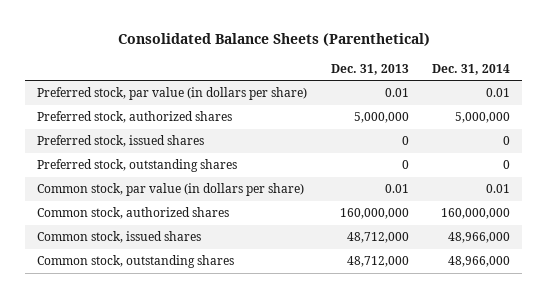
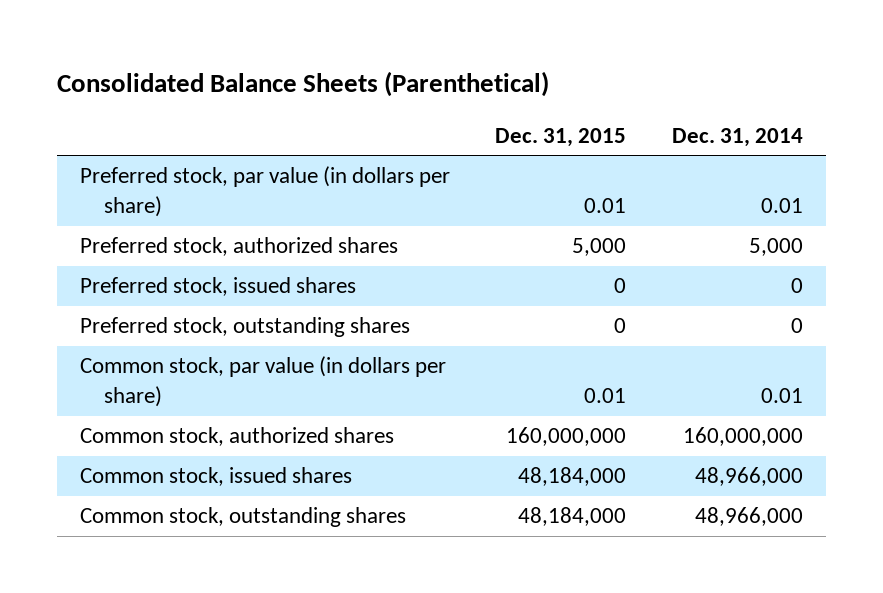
- | Dec. 31, 2013 | Dec. 31, 2014
+ | Dec. 31, 2015 | Dec. 31, 2014
- Preferred stock, authorized shares | 5,000,000 | 5,000,000
+ Preferred stock, authorized shares | 5,000 | 5,000

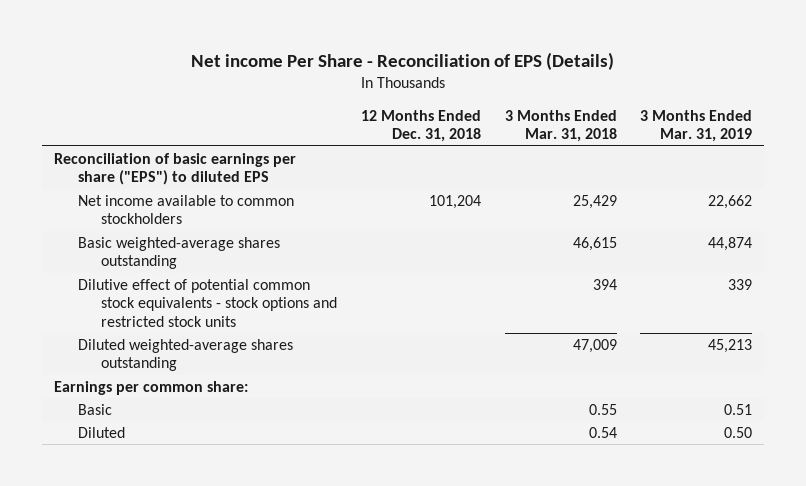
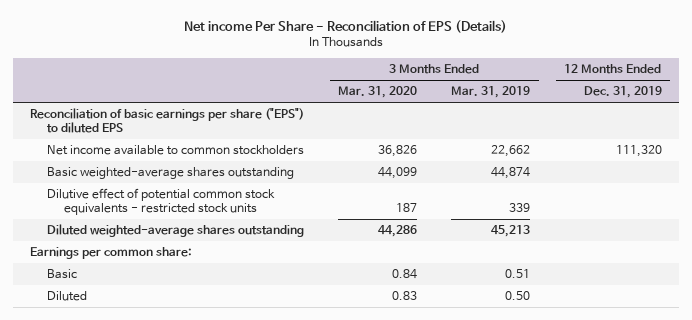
- | 12 Months Ended Dec. 31, 2018 | 3 Months Ended Mar. 31, 2018 | 3 Months Ended Mar. 31, 2019
+ | 3 Months Ended Mar. 31, 2020 | 3 Months Ended Mar. 31, 2019 | 12 Months Ended Dec. 31, 2019
- Dilutive effect of potential common stock equivalents - stock options and restricted stock units | | 394 | 339
+ Dilutive effect of potential common stock equivalents - restricted stock units | 187 | 339 |

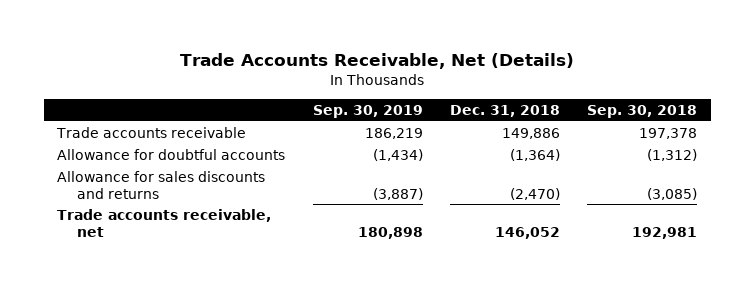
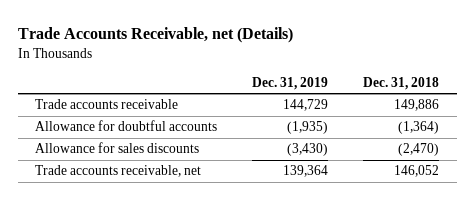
- Trade Accounts Receivable, Net (Details)
+ Trade Accounts Receivable, net (Details)
- | Sep. 30, 2019 | Dec. 31, 2018 | Sep. 30, 2018
+ | Dec. 31, 2019 | Dec. 31, 2018
- Allowance for sales discounts and returns | (3,887) | (2,470) | (3,085)
+ Allowance for sales discounts | (3,430) | (2,470)

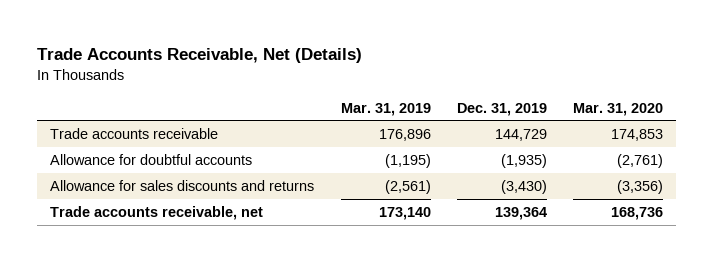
- Trade Accounts Receivable, net (Details)
+ Trade Accounts Receivable, Net (Details)
- | Dec. 31, 2019 | Dec. 31, 2018
+ | Mar. 31, 2019 | Dec. 31, 2019 | Mar. 31, 2020
- Allowance for sales discounts | (3,430) | (2,470)
+ Allowance for sales discounts and returns | (2,561) | (3,430) | (3,356)

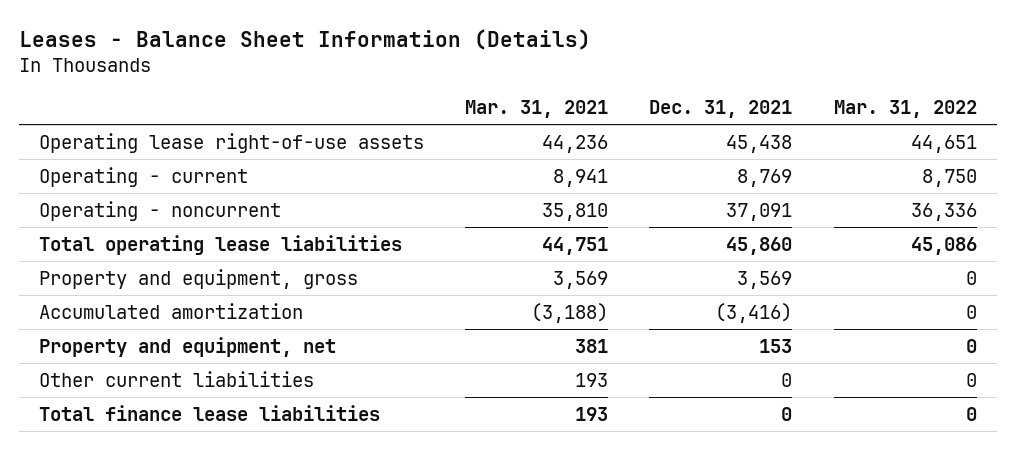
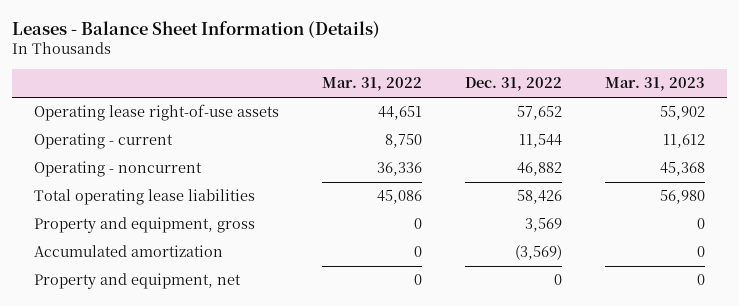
- | Mar. 31, 2021 | Dec. 31, 2021 | Mar. 31, 2022
+ | Mar. 31, 2022 | Dec. 31, 2022 | Mar. 31, 2023
- Other current liabilities | 193 | 0 | 0
- Total finance lease liabilities | 193 | 0 | 0

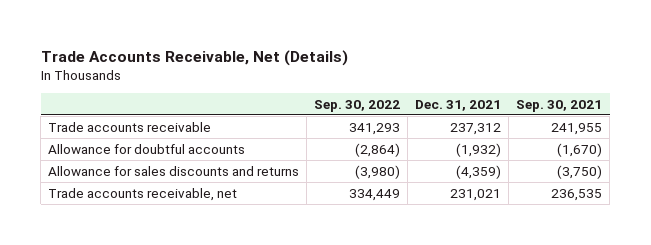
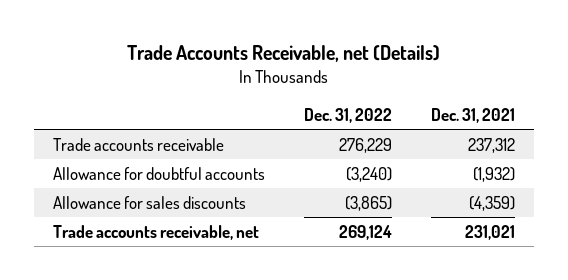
- Trade Accounts Receivable, Net (Details)
+ Trade Accounts Receivable, net (Details)
- | Sep. 30, 2022 | Dec. 31, 2021 | Sep. 30, 2021
+ | Dec. 31, 2022 | Dec. 31, 2021
- Allowance for sales discounts and returns | (3,980) | (4,359) | (3,750)
+ Allowance for sales discounts | (3,865) | (4,359)

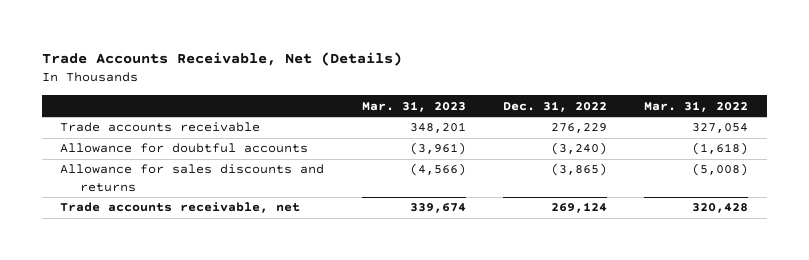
- Trade Accounts Receivable, net (Details)
+ Trade Accounts Receivable, Net (Details)
- | Dec. 31, 2022 | Dec. 31, 2021
+ | Mar. 31, 2023 | Dec. 31, 2022 | Mar. 31, 2022
- Allowance for sales discounts | (3,865) | (4,359)
+ Allowance for sales discounts and returns | (4,566) | (3,865) | (5,008)

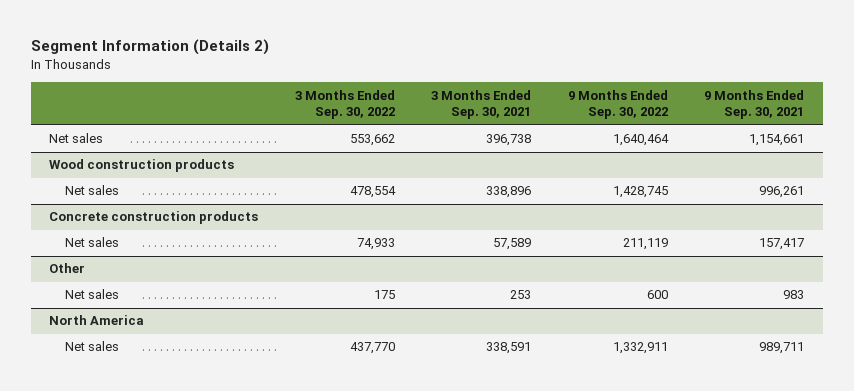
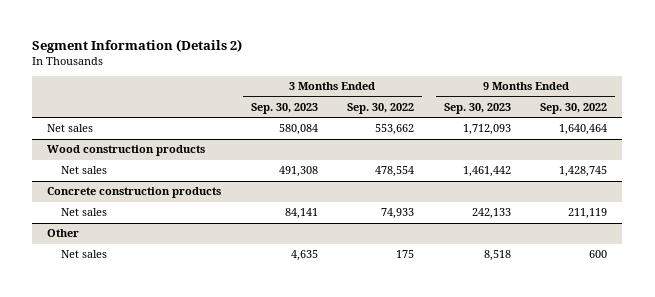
- | 3 Months Ended Sep. 30, 2022 | 3 Months Ended Sep. 30, 2021 | 9 Months Ended Sep. 30, 2022 | 9 Months Ended Sep. 30, 2021
+ | 3 Months Ended Sep. 30, 2023 | 3 Months Ended Sep. 30, 2022 | 9 Months Ended Sep. 30, 2023 | 9 Months Ended Sep. 30, 2022
- North America
- Net sales | 437,770 | 338,591 | 1,332,911 | 989,711

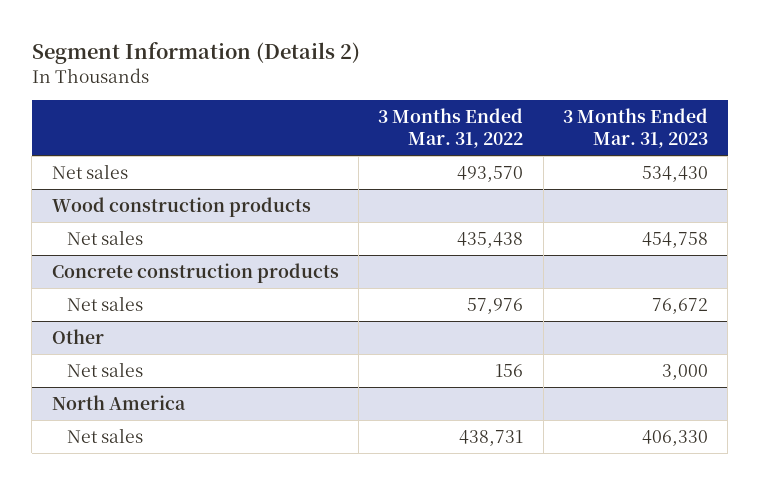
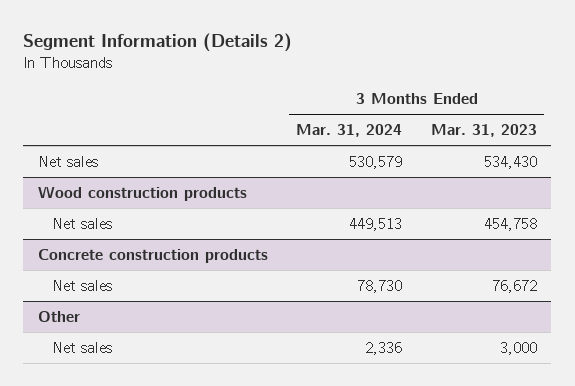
- | 3 Months Ended Mar. 31, 2022 | 3 Months Ended Mar. 31, 2023
+ | 3 Months Ended Mar. 31, 2024 | 3 Months Ended Mar. 31, 2023
- North America
- Net sales | 438,731 | 406,330

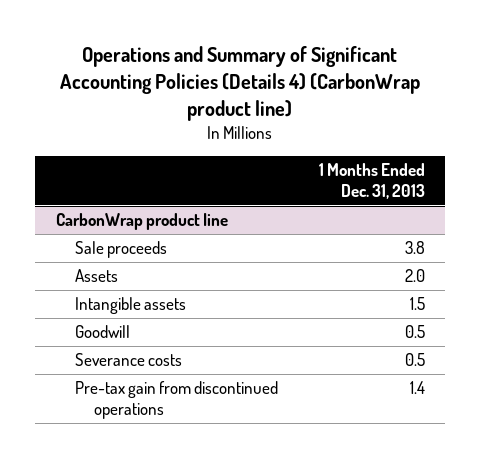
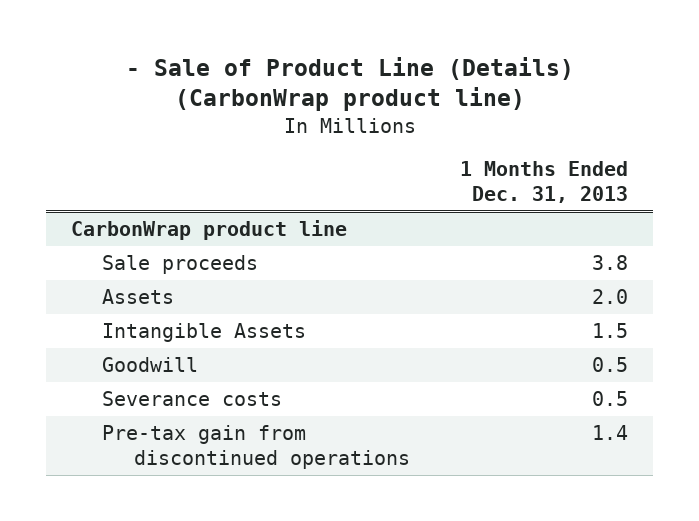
- Operations and Summary of Significant Accounting Policies (Details 4) (CarbonWrap product line)
+ - Sale of Product Line (Details) (CarbonWrap product line)
@ CarbonWrap product line
- Intangible assets | 1.5
+ Intangible Assets | 1.5

